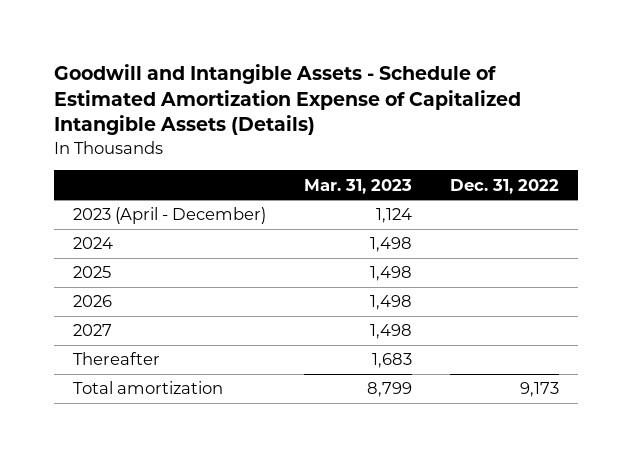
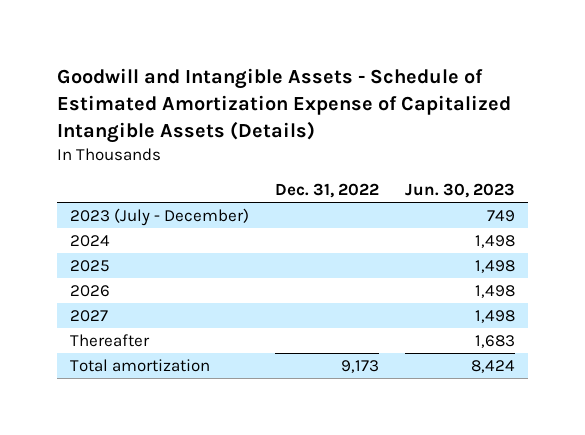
- | Mar. 31, 2023 | Dec. 31, 2022
+ | Dec. 31, 2022 | Jun. 30, 2023
- 2023 (April - December) | 1,124 |
+ 2023 (July - December) | | 749

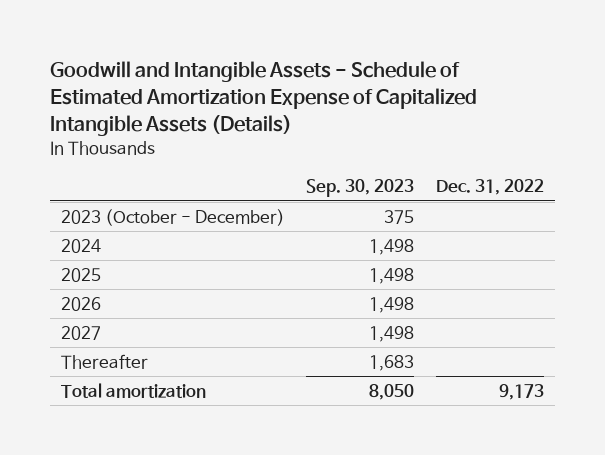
- | Dec. 31, 2022 | Jun. 30, 2023
+ | Sep. 30, 2023 | Dec. 31, 2022
- 2023 (July - December) | | 749
+ 2023 (October - December) | 375 |

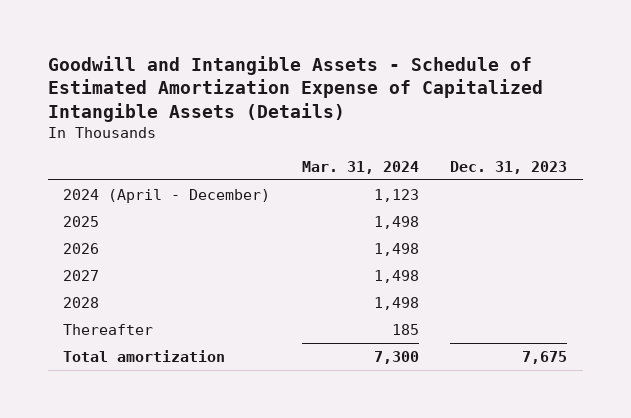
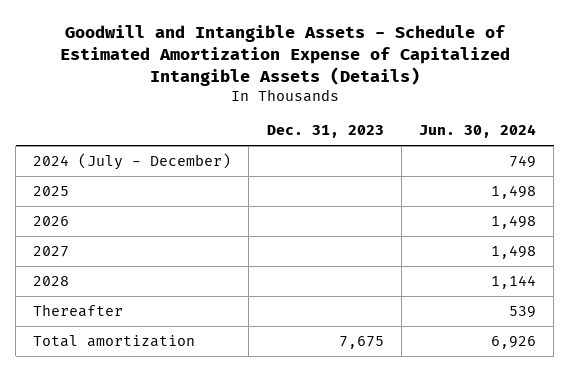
- | Mar. 31, 2024 | Dec. 31, 2023
+ | Dec. 31, 2023 | Jun. 30, 2024
- 2024 (April - December) | 1,123 |
+ 2024 (July - December) | | 749

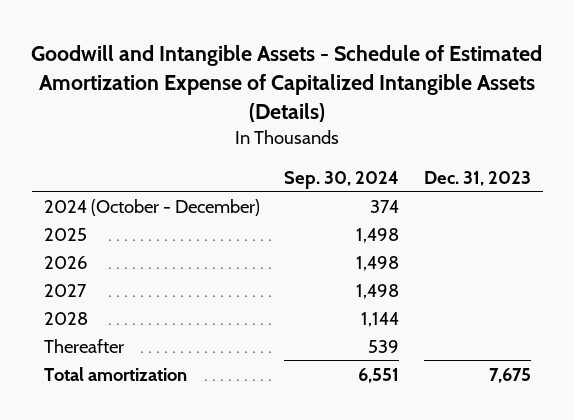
- | Dec. 31, 2023 | Jun. 30, 2024
+ | Sep. 30, 2024 | Dec. 31, 2023
- 2024 (July - December) | | 749
+ 2024 (October - December) | 374 |

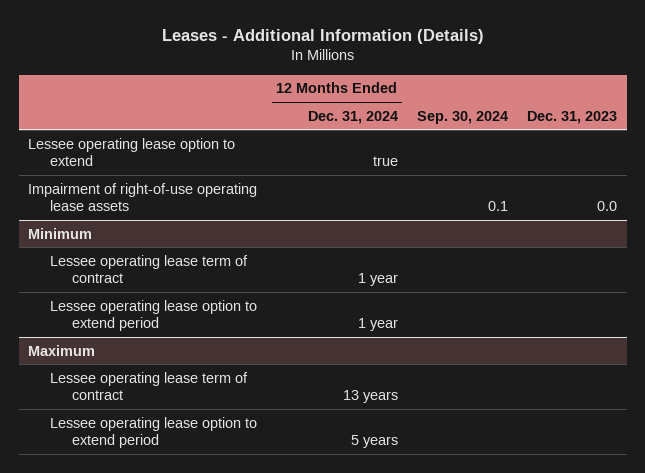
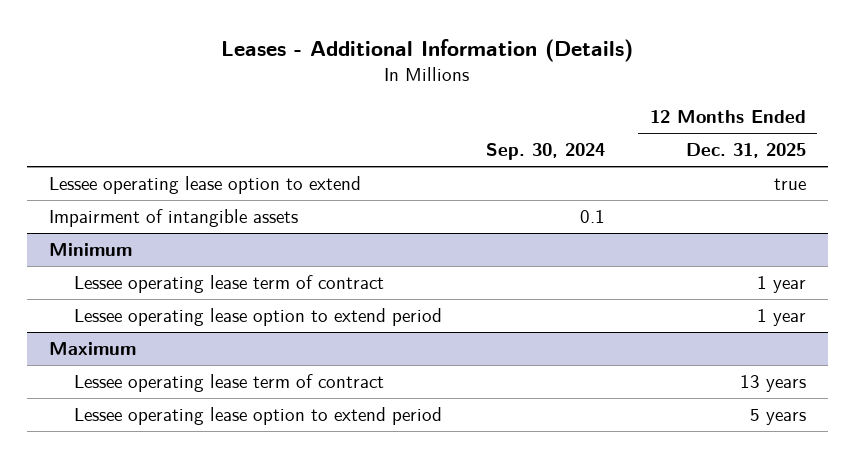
- | 12 Months Ended Dec. 31, 2024 | Sep. 30, 2024 | Dec. 31, 2023
+ | Sep. 30, 2024 | 12 Months Ended Dec. 31, 2025
- Impairment of right-of-use operating lease assets | | 0.1 | 0.0
+ Impairment of intangible assets | 0.1 |

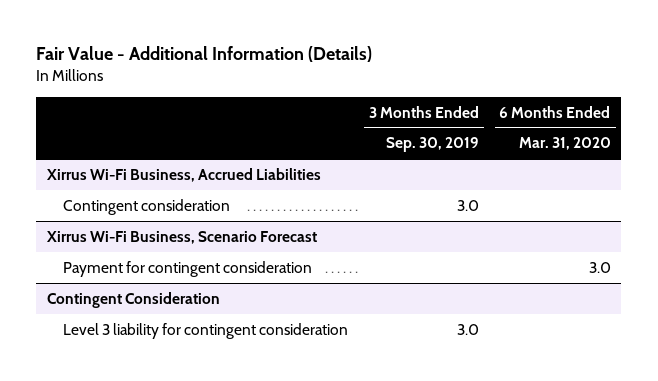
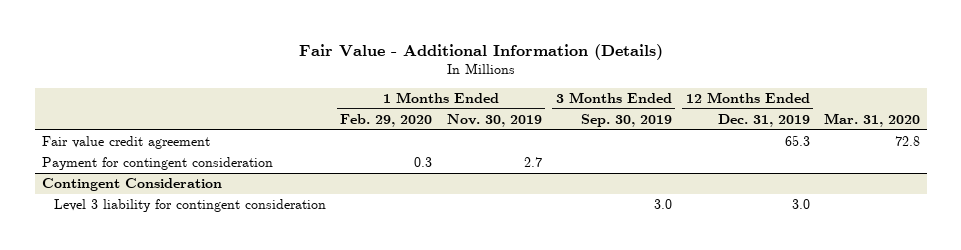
- | 3 Months Ended Sep. 30, 2019 | 6 Months Ended Mar. 31, 2020
+ | 1 Months Ended Feb. 29, 2020 | 1 Months Ended Nov. 30, 2019 | 3 Months Ended Sep. 30, 2019 | 12 Months Ended Dec. 31, 2019 | Mar. 31, 2020
- Xirrus Wi-Fi Business, Accrued Liabilities
- Contingent consideration | 3.0 |
- Xirrus Wi-Fi Business, Scenario Forecast
- Payment for contingent consideration | | 3.0
+ Fair value credit agreement | | | | 65.3 | 72.8
+ Payment for contingent consideration | 0.3 | 2.7 | | |

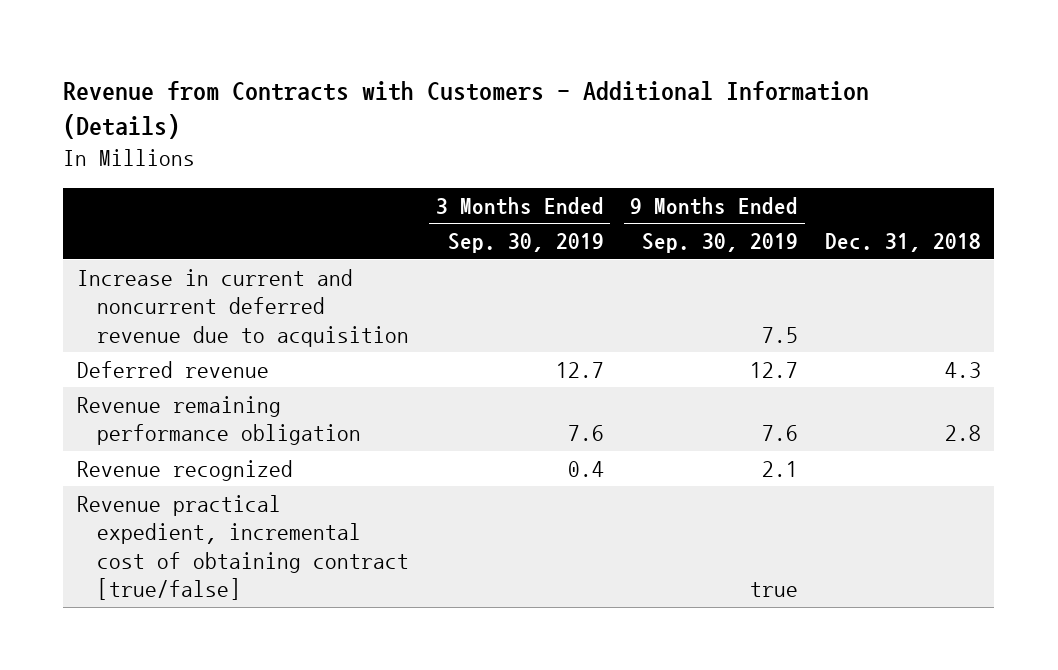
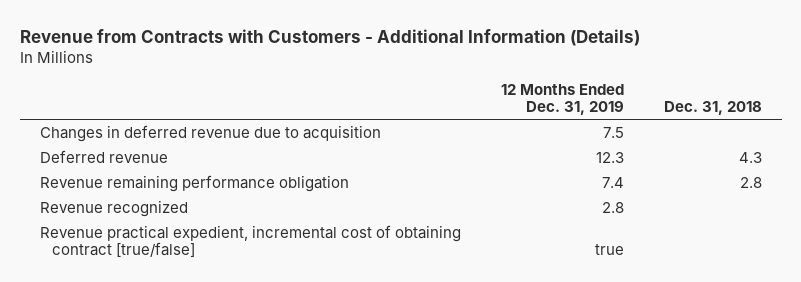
- | 3 Months Ended Sep. 30, 2019 | 9 Months Ended Sep. 30, 2019 | Dec. 31, 2018
+ | 12 Months Ended Dec. 31, 2019 | Dec. 31, 2018
- Increase in current and noncurrent deferred revenue due to acquisition | | 7.5 |
+ Changes in deferred revenue due to acquisition | 7.5 |

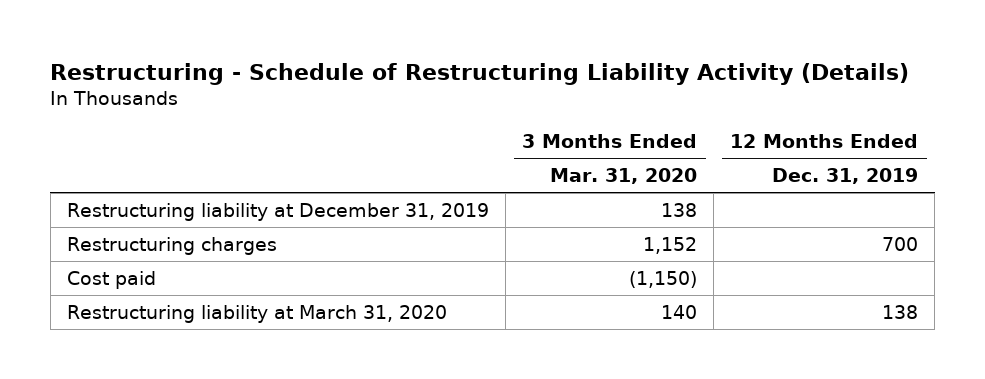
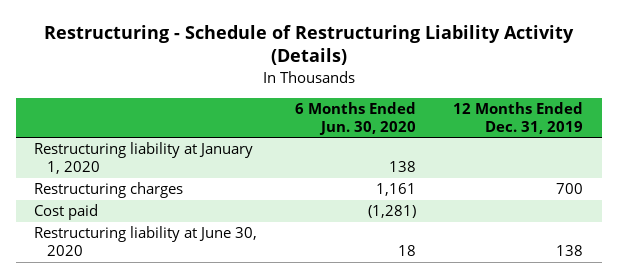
- | 3 Months Ended Mar. 31, 2020 | 12 Months Ended Dec. 31, 2019
+ | 6 Months Ended Jun. 30, 2020 | 12 Months Ended Dec. 31, 2019
- Restructuring liability at December 31, 2019 | 138 |
+ Restructuring liability at January 1, 2020 | 138 |
- Restructuring liability at March 31, 2020 | 140 | 138
+ Restructuring liability at June 30, 2020 | 18 | 138

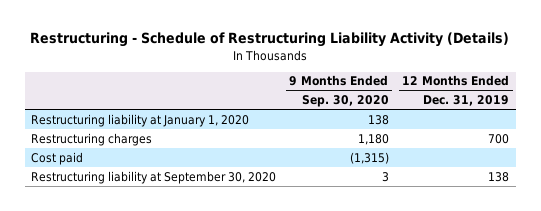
- | 6 Months Ended Jun. 30, 2020 | 12 Months Ended Dec. 31, 2019
+ | 9 Months Ended Sep. 30, 2020 | 12 Months Ended Dec. 31, 2019
- Restructuring liability at June 30, 2020 | 18 | 138
+ Restructuring liability at September 30, 2020 | 3 | 138

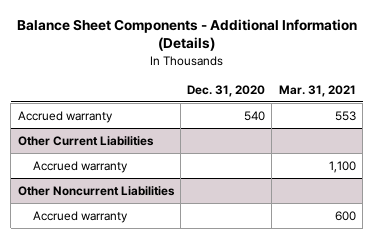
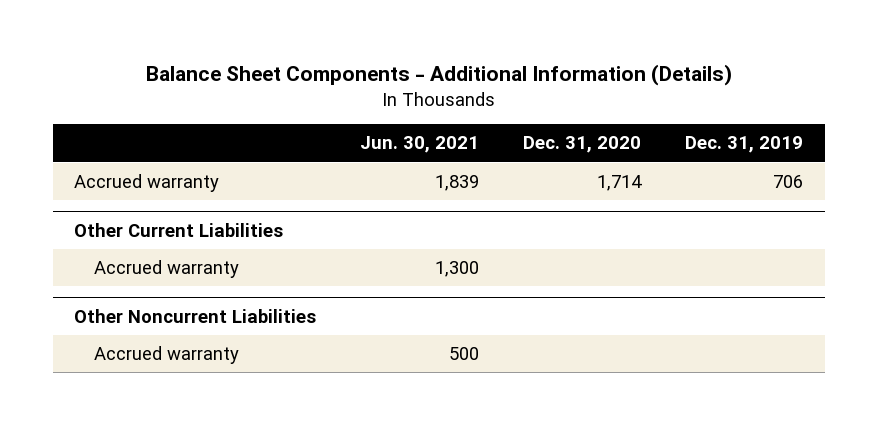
- | Dec. 31, 2020 | Mar. 31, 2021
+ | Jun. 30, 2021 | Dec. 31, 2020 | Dec. 31, 2019
- Accrued warranty | 540 | 553
+ Accrued warranty | 1,839 | 1,714 | 706

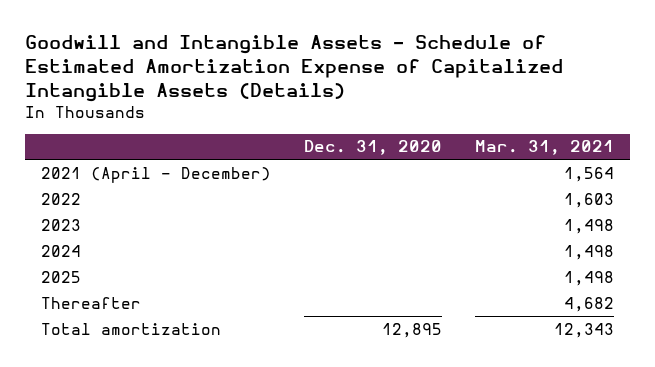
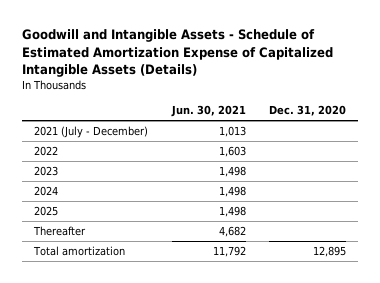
- | Dec. 31, 2020 | Mar. 31, 2021
+ | Jun. 30, 2021 | Dec. 31, 2020
- 2021 (April - December) | | 1,564
+ 2021 (July - December) | 1,013 |

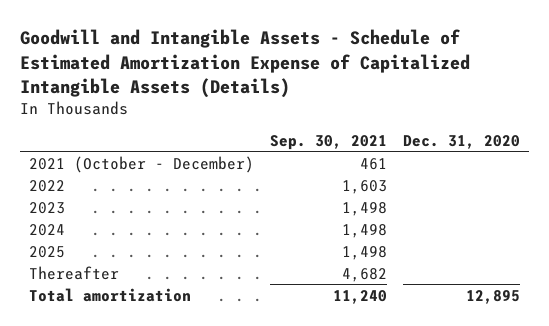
- | Jun. 30, 2021 | Dec. 31, 2020
+ | Sep. 30, 2021 | Dec. 31, 2020
- 2021 (July - December) | 1,013 |
+ 2021 (October - December) | 461 |

